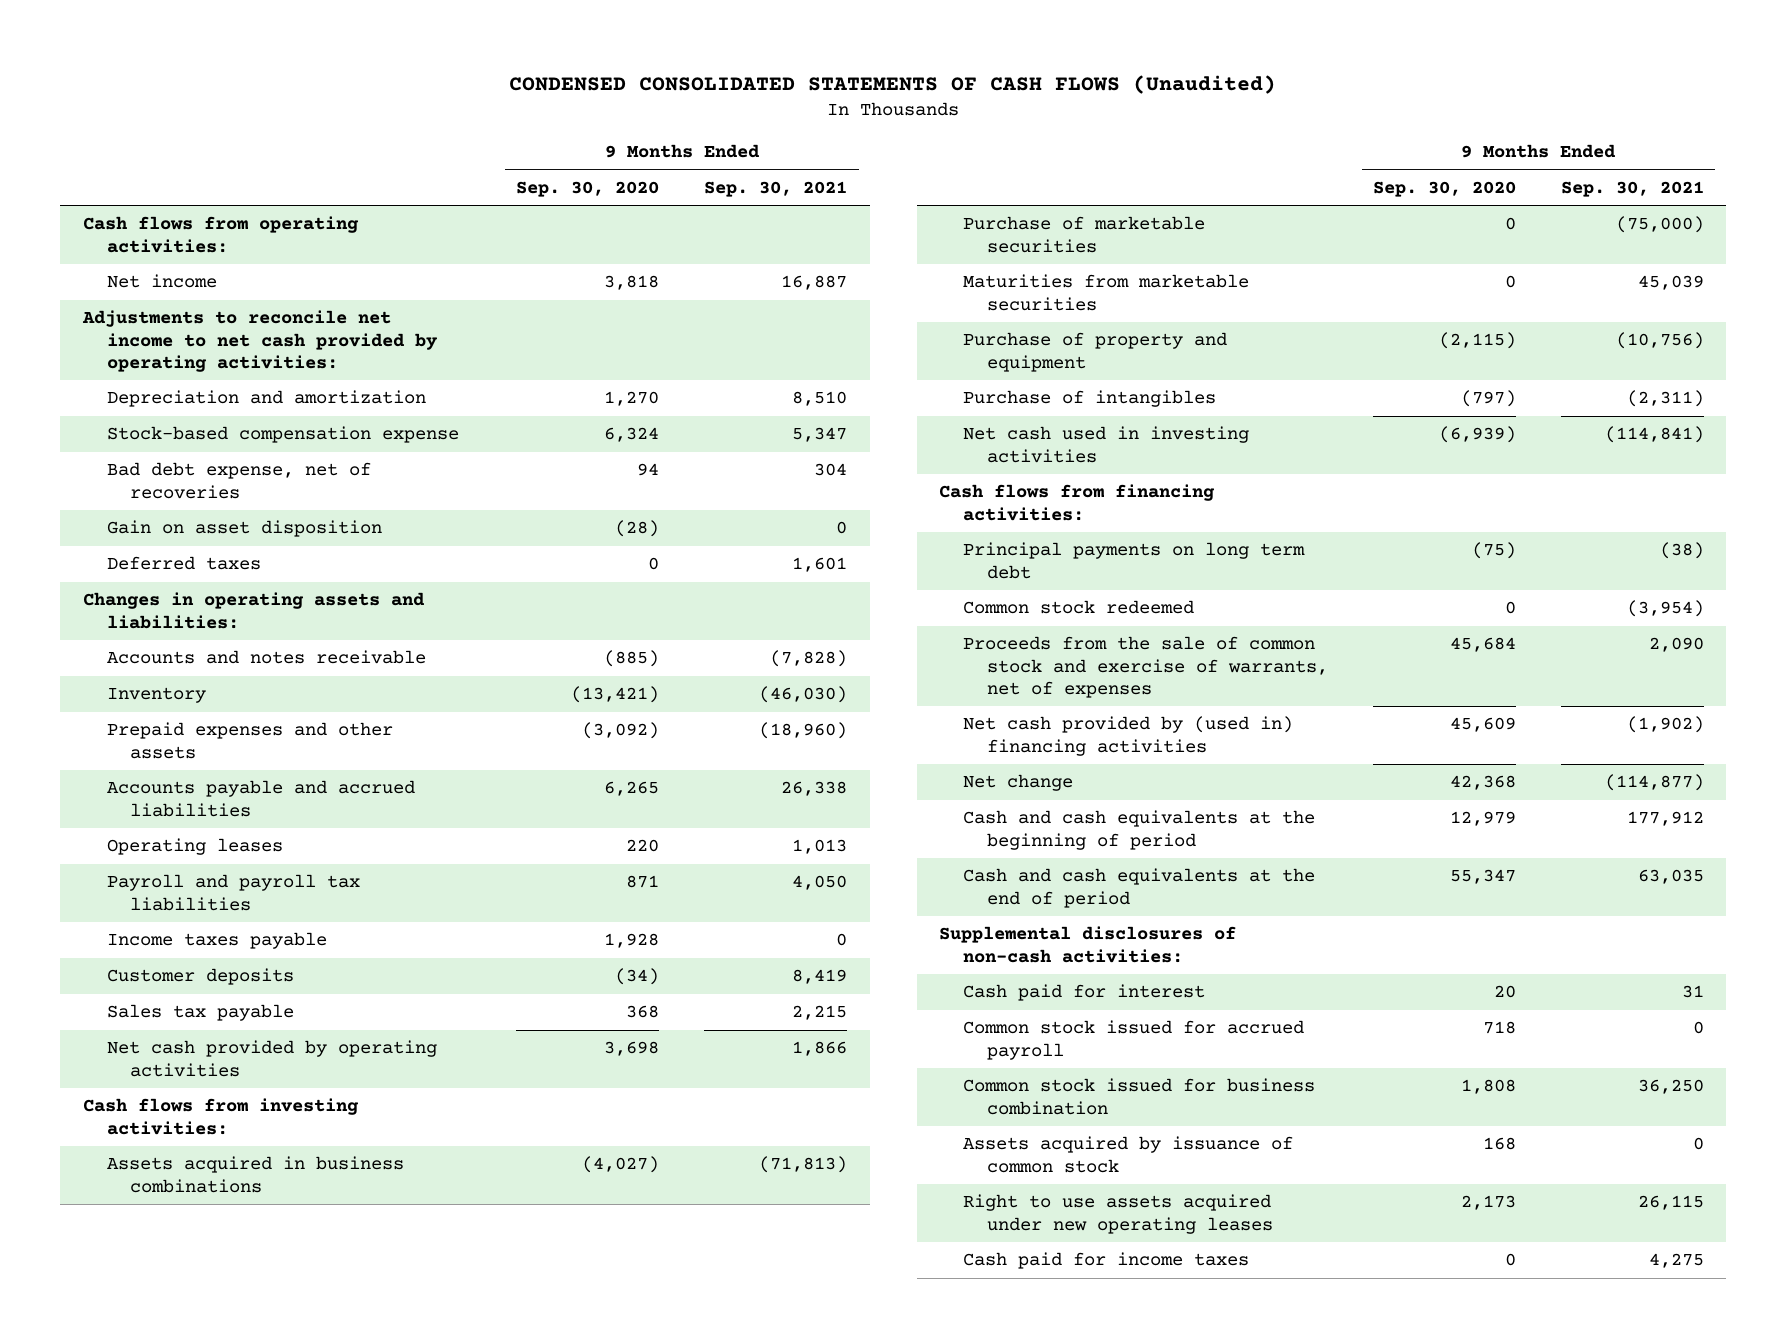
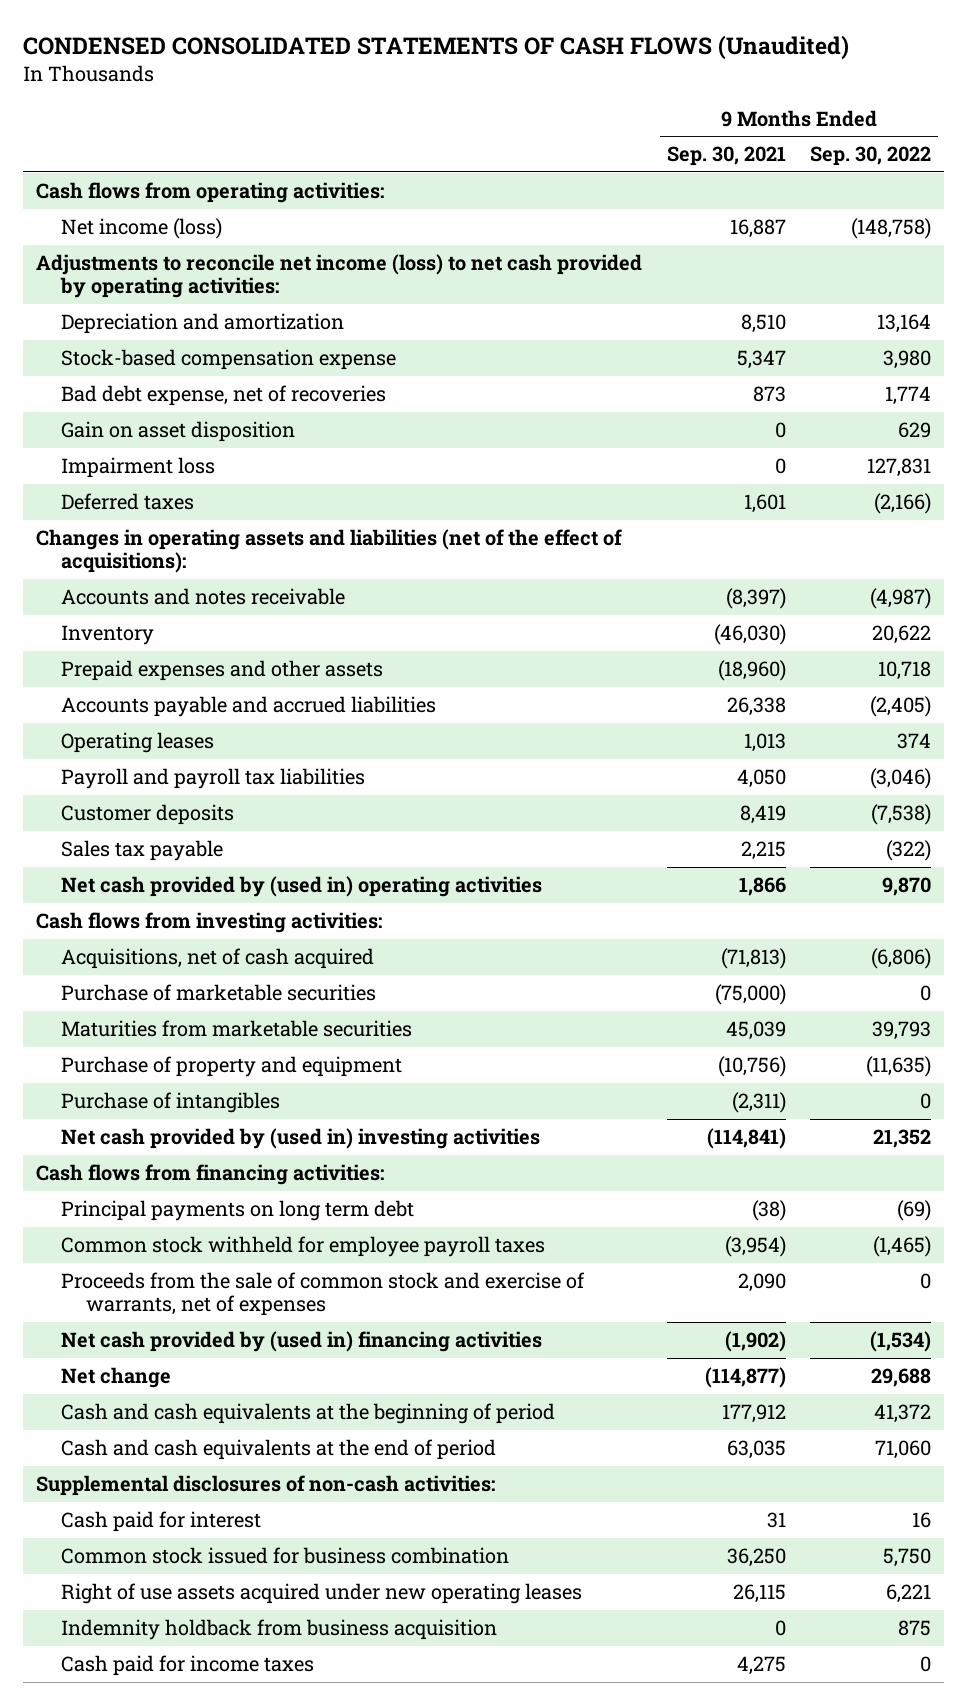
- | 9 Months Ended Sep. 30, 2020 | 9 Months Ended Sep. 30, 2021
+ | 9 Months Ended Sep. 30, 2021 | 9 Months Ended Sep. 30, 2022
- Net income | 3,818 | 16,887
- Adjustments to reconcile net income to net cash provided by operating activities:
+ Net income (loss) | 16,887 | (148,758)
+ Adjustments to reconcile net income (loss) to net cash provided by operating activities:
- Bad debt expense, net of recoveries | 94 | 304
+ Bad debt expense, net of recoveries | 873 | 1,774
+ Impairment loss | 0 | 127,831
- Changes in operating assets and liabilities:
- Accounts and notes receivable | (885) | (7,828)
+ Changes in operating assets and liabilities (net of the effect of acquisitions):
+ Accounts and notes receivable | (8,397) | (4,987)
- Income taxes payable | 1,928 | 0
- Net cash provided by operating activities | 3,698 | 1,866
+ Net cash provided by (used in) operating activities | 1,866 | 9,870
- Assets acquired in business combinations | (4,027) | (71,813)
+ Acquisitions, net of cash acquired | (71,813) | (6,806)
- Net cash used in investing activities | (6,939) | (114,841)
+ Net cash provided by (used in) investing activities | (114,841) | 21,352
- Common stock redeemed | 0 | (3,954)
+ Common stock withheld for employee payroll taxes | (3,954) | (1,465)
- Common stock issued for accrued payroll | 718 | 0
- Assets acquired by issuance of common stock | 168 | 0
- Right to use assets acquired under new operating leases | 2,173 | 26,115
+ Right of use assets acquired under new operating leases | 26,115 | 6,221
+ Indemnity holdback from business acquisition | 0 | 875

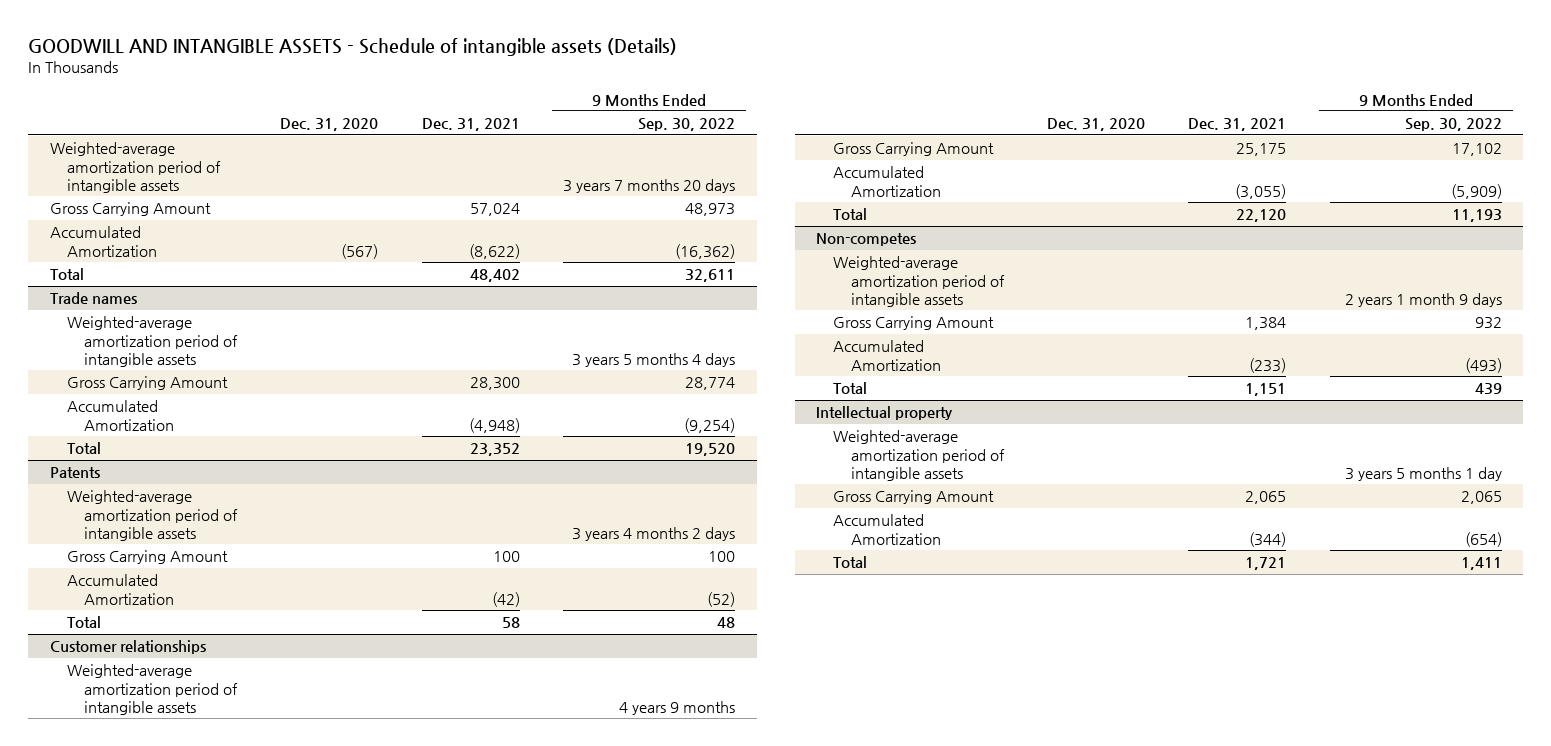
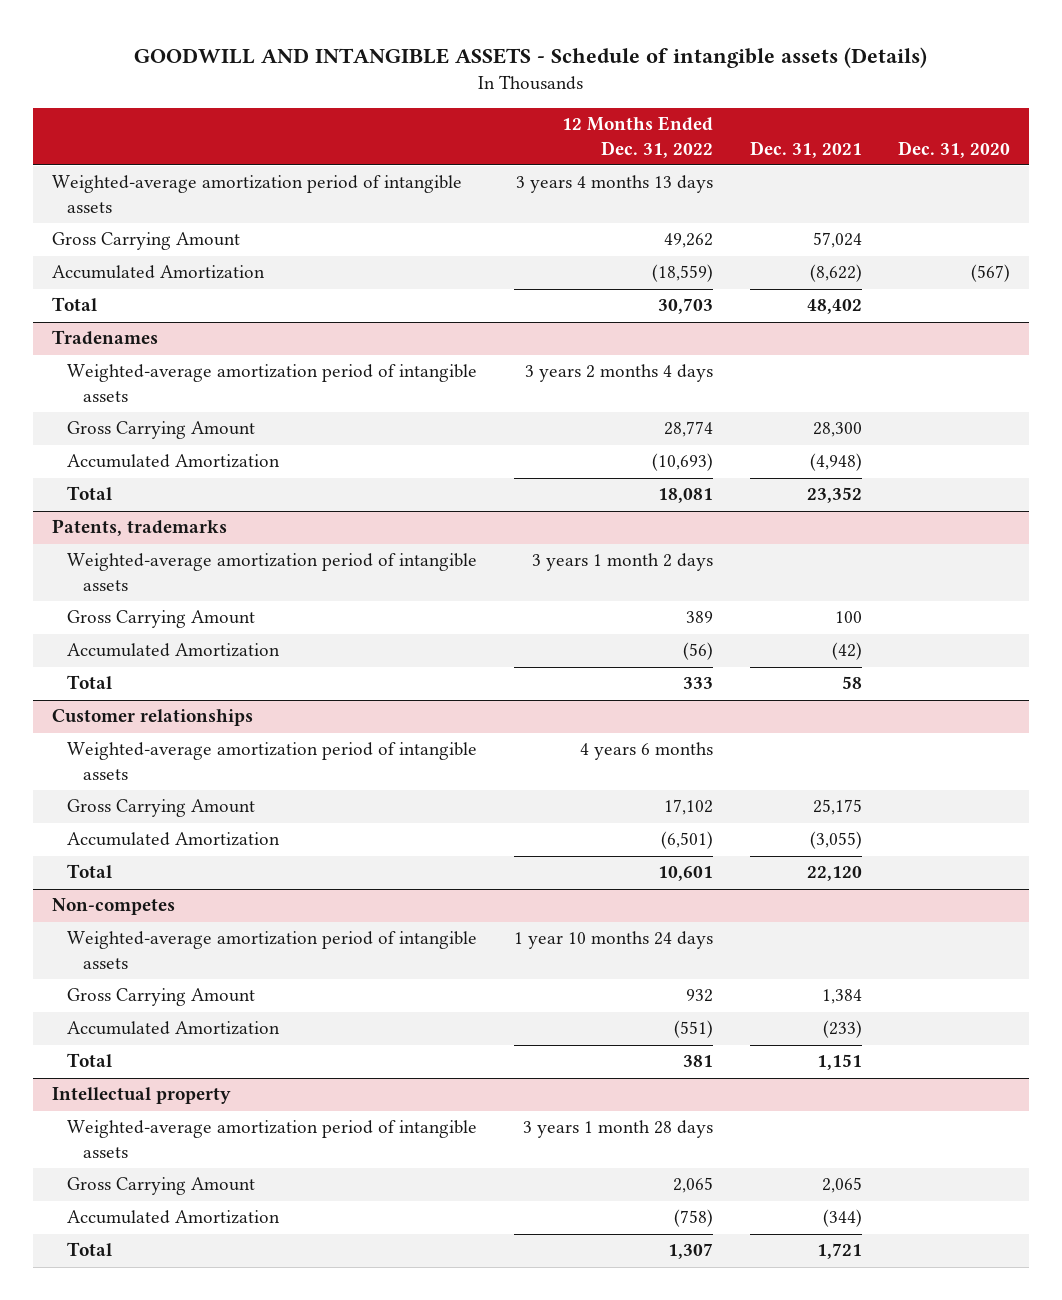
- | Dec. 31, 2020 | Dec. 31, 2021 | 9 Months Ended Sep. 30, 2022
+ | 12 Months Ended Dec. 31, 2022 | Dec. 31, 2021 | Dec. 31, 2020
- Trade names
+ Tradenames
- Patents
+ Patents, trademarks

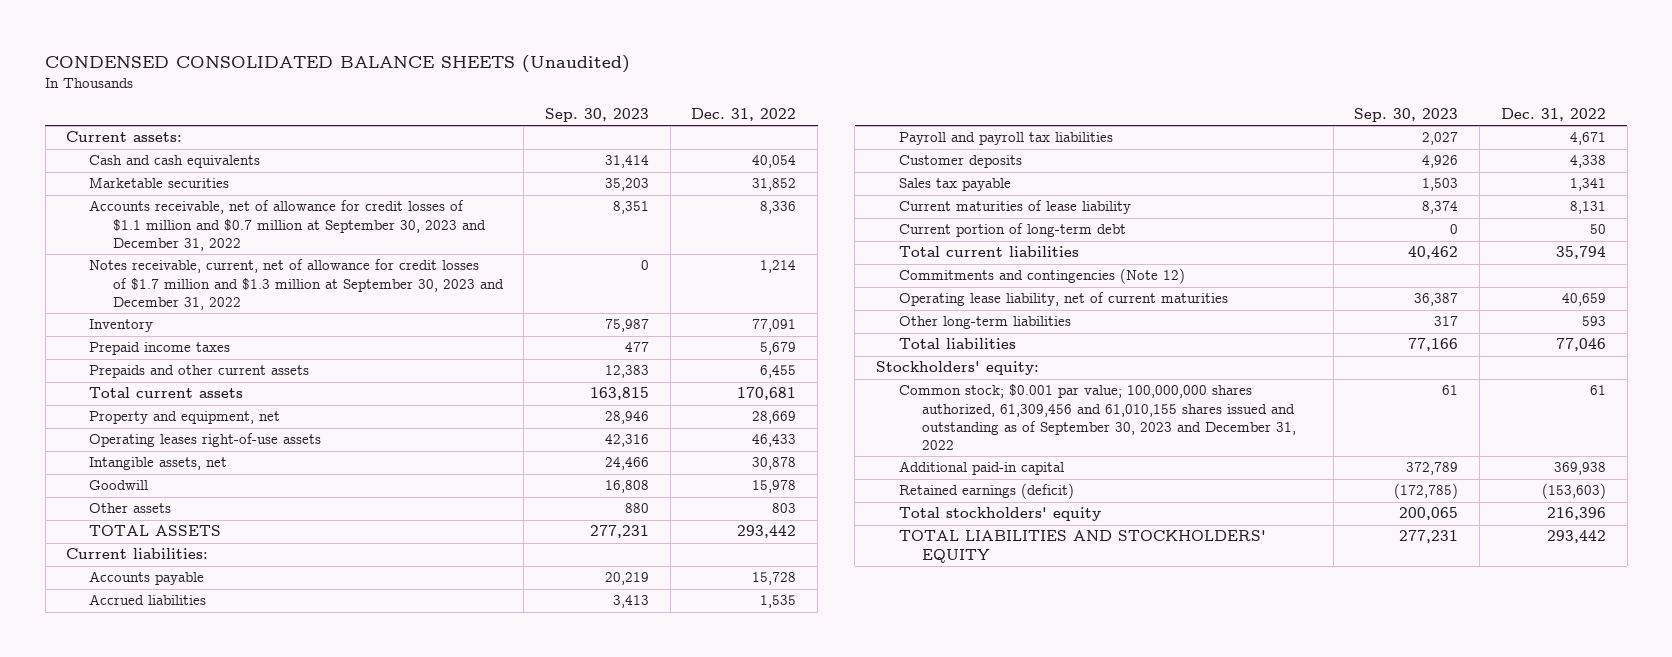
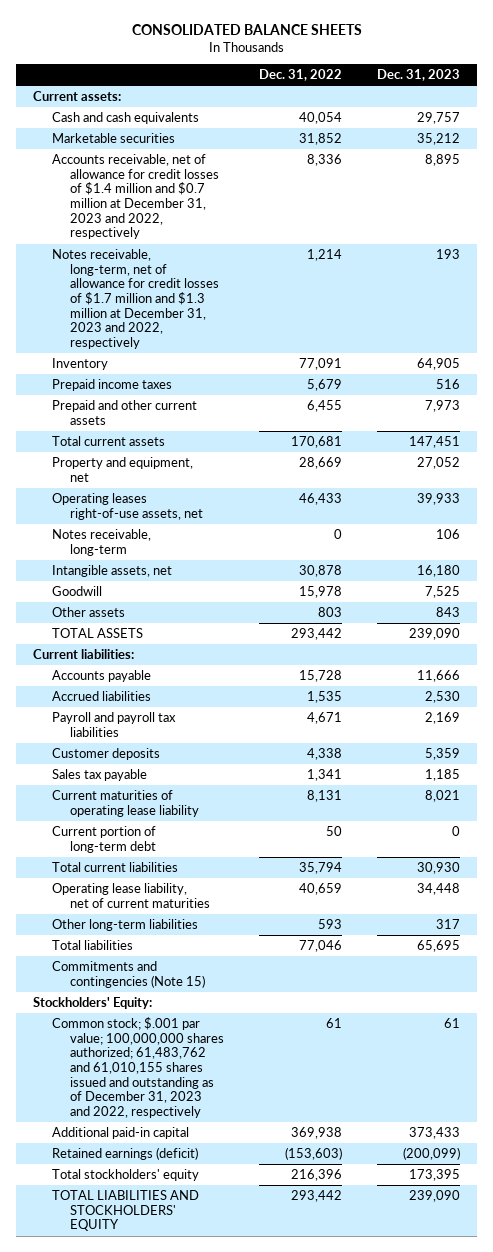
- CONDENSED CONSOLIDATED BALANCE SHEETS (Unaudited)
+ CONSOLIDATED BALANCE SHEETS
- | Sep. 30, 2023 | Dec. 31, 2022
+ | Dec. 31, 2022 | Dec. 31, 2023
- Accounts receivable, net of allowance for credit losses of $1.1 million and $0.7 million at September 30, 2023 and December 31, 2022 | 8,351 | 8,336
- Notes receivable, current, net of allowance for credit losses of $1.7 million and $1.3 million at September 30, 2023 and December 31, 2022 | 0 | 1,214
+ Accounts receivable, net of allowance for credit losses of $1.4 million and $0.7 million at December 31, 2023 and 2022, respectively | 8,336 | 8,895
+ Notes receivable, long-term, net of allowance for credit losses of $1.7 million and $1.3 million at December 31, 2023 and 2022, respectively | 1,214 | 193
- Prepaids and other current assets | 12,383 | 6,455
+ Prepaid and other current assets | 6,455 | 7,973
- Operating leases right-of-use assets | 42,316 | 46,433
+ Operating leases right-of-use assets, net | 46,433 | 39,933
+ Notes receivable, long-term | 0 | 106
- Current maturities of lease liability | 8,374 | 8,131
+ Current maturities of operating lease liability | 8,131 | 8,021
- Commitments and contingencies (Note 12)
- Stockholders' equity:
- Common stock; $0.001 par value; 100,000,000 shares authorized, 61,309,456 and 61,010,155 shares issued and outstanding as of September 30, 2023 and December 31, 2022 | 61 | 61
+ Commitments and contingencies (Note 15)
+ Stockholders' Equity:
+ Common stock; $.001 par value; 100,000,000 shares authorized; 61,483,762 and 61,010,155 shares issued and outstanding as of December 31, 2023 and 2022, respectively | 61 | 61

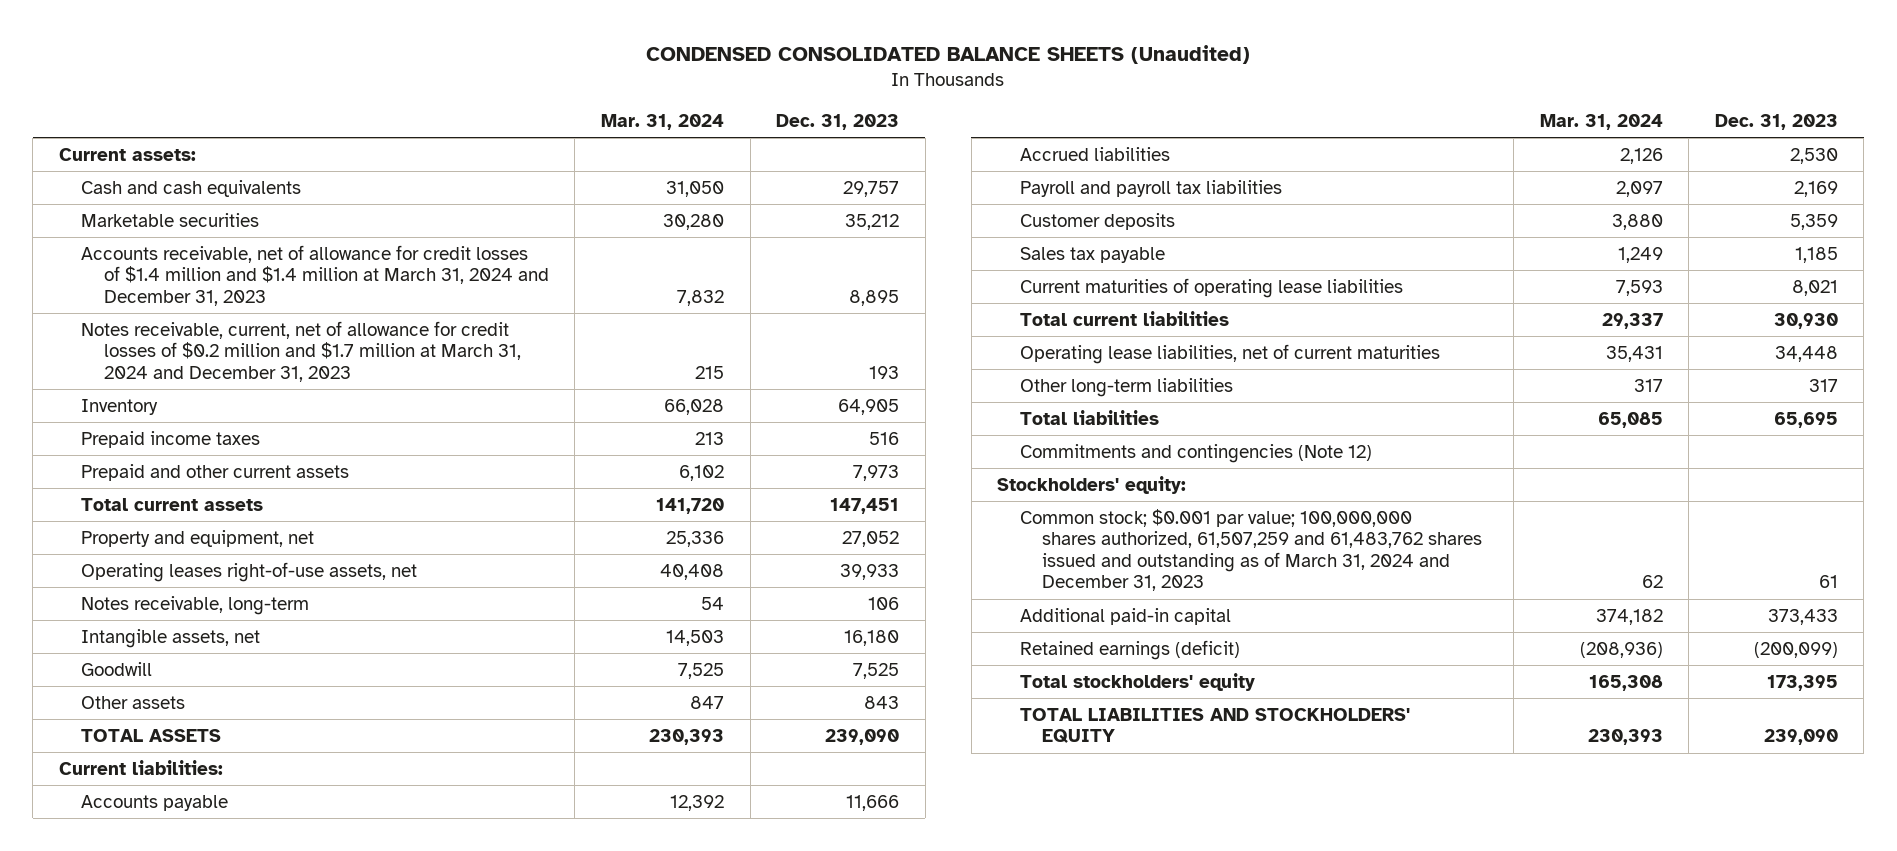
- CONSOLIDATED BALANCE SHEETS
+ CONDENSED CONSOLIDATED BALANCE SHEETS (Unaudited)
- | Dec. 31, 2022 | Dec. 31, 2023
+ | Mar. 31, 2024 | Dec. 31, 2023
- Accounts receivable, net of allowance for credit losses of $1.4 million and $0.7 million at December 31, 2023 and 2022, respectively | 8,336 | 8,895
- Notes receivable, long-term, net of allowance for credit losses of $1.7 million and $1.3 million at December 31, 2023 and 2022, respectively | 1,214 | 193
+ Accounts receivable, net of allowance for credit losses of $1.4 million and $1.4 million at March 31, 2024 and December 31, 2023 | 7,832 | 8,895
+ Notes receivable, current, net of allowance for credit losses of $0.2 million and $1.7 million at March 31, 2024 and December 31, 2023 | 215 | 193
- Current maturities of operating lease liability | 8,131 | 8,021
- Current portion of long-term debt | 50 | 0
+ Current maturities of operating lease liabilities | 7,593 | 8,021
- Operating lease liability, net of current maturities | 40,659 | 34,448
+ Operating lease liabilities, net of current maturities | 35,431 | 34,448
- Commitments and contingencies (Note 15)
- Stockholders' Equity:
- Common stock; $.001 par value; 100,000,000 shares authorized; 61,483,762 and 61,010,155 shares issued and outstanding as of December 31, 2023 and 2022, respectively | 61 | 61
+ Commitments and contingencies (Note 12)
+ Stockholders' equity:
+ Common stock; $0.001 par value; 100,000,000 shares authorized, 61,507,259 and 61,483,762 shares issued and outstanding as of March 31, 2024 and December 31, 2023 | 62 | 61

